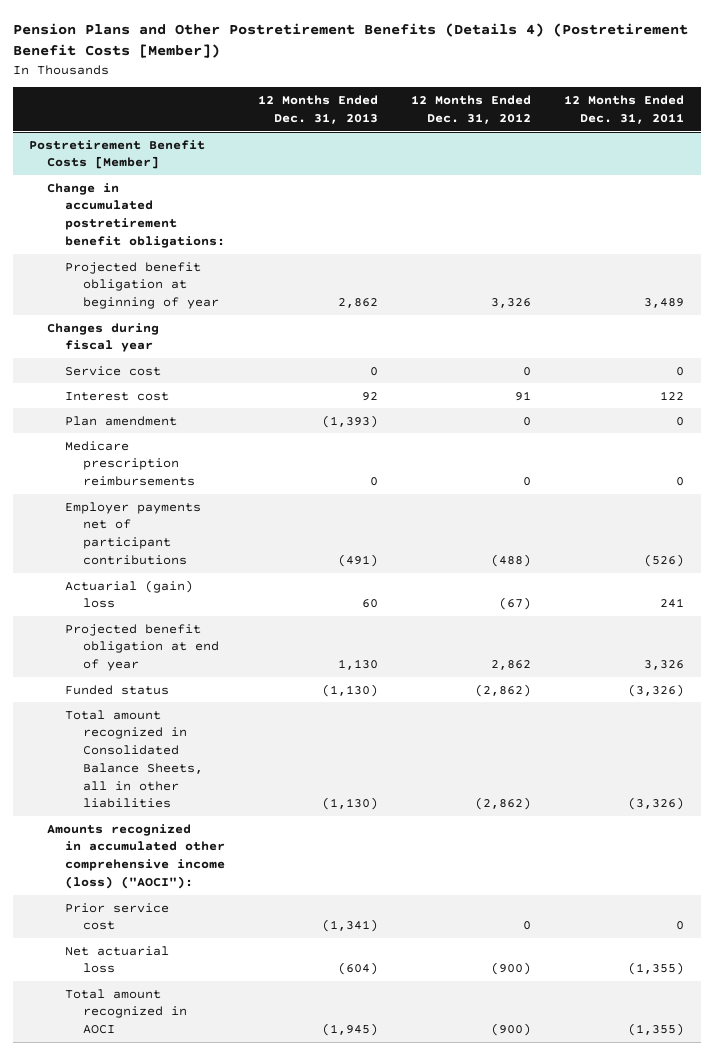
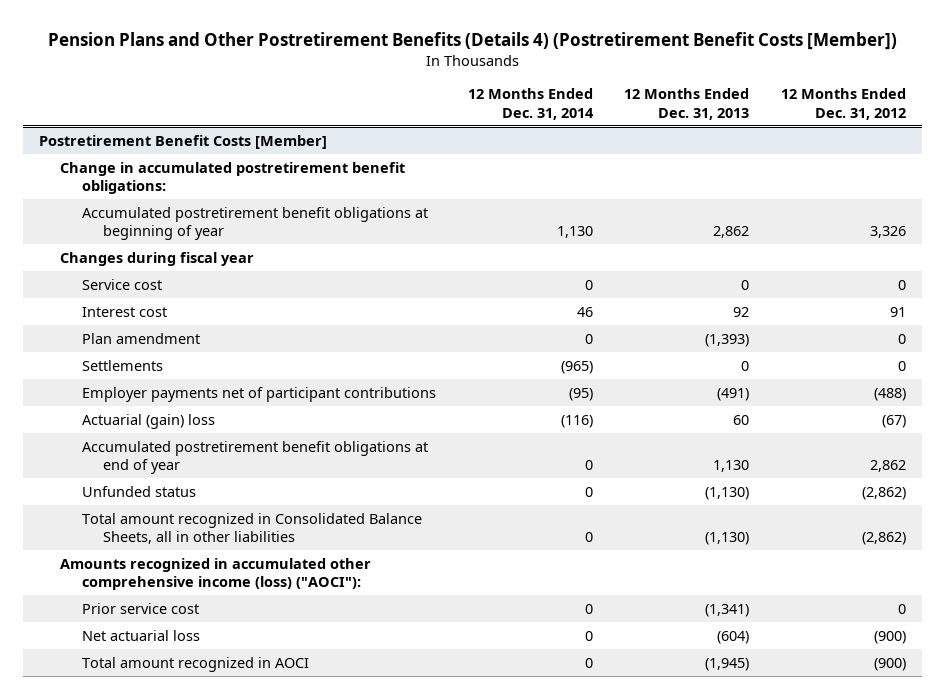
- | 12 Months Ended Dec. 31, 2013 | 12 Months Ended Dec. 31, 2012 | 12 Months Ended Dec. 31, 2011
+ | 12 Months Ended Dec. 31, 2014 | 12 Months Ended Dec. 31, 2013 | 12 Months Ended Dec. 31, 2012
@ Postretirement Benefit Costs [Member]
- Projected benefit obligation at beginning of year | 2,862 | 3,326 | 3,489
+ Accumulated postretirement benefit obligations at beginning of year | 1,130 | 2,862 | 3,326
- Medicare prescription reimbursements | 0 | 0 | 0
+ Settlements | (965) | 0 | 0
- Projected benefit obligation at end of year | 1,130 | 2,862 | 3,326
- Funded status | (1,130) | (2,862) | (3,326)
+ Accumulated postretirement benefit obligations at end of year | 0 | 1,130 | 2,862
+ Unfunded status | 0 | (1,130) | (2,862)

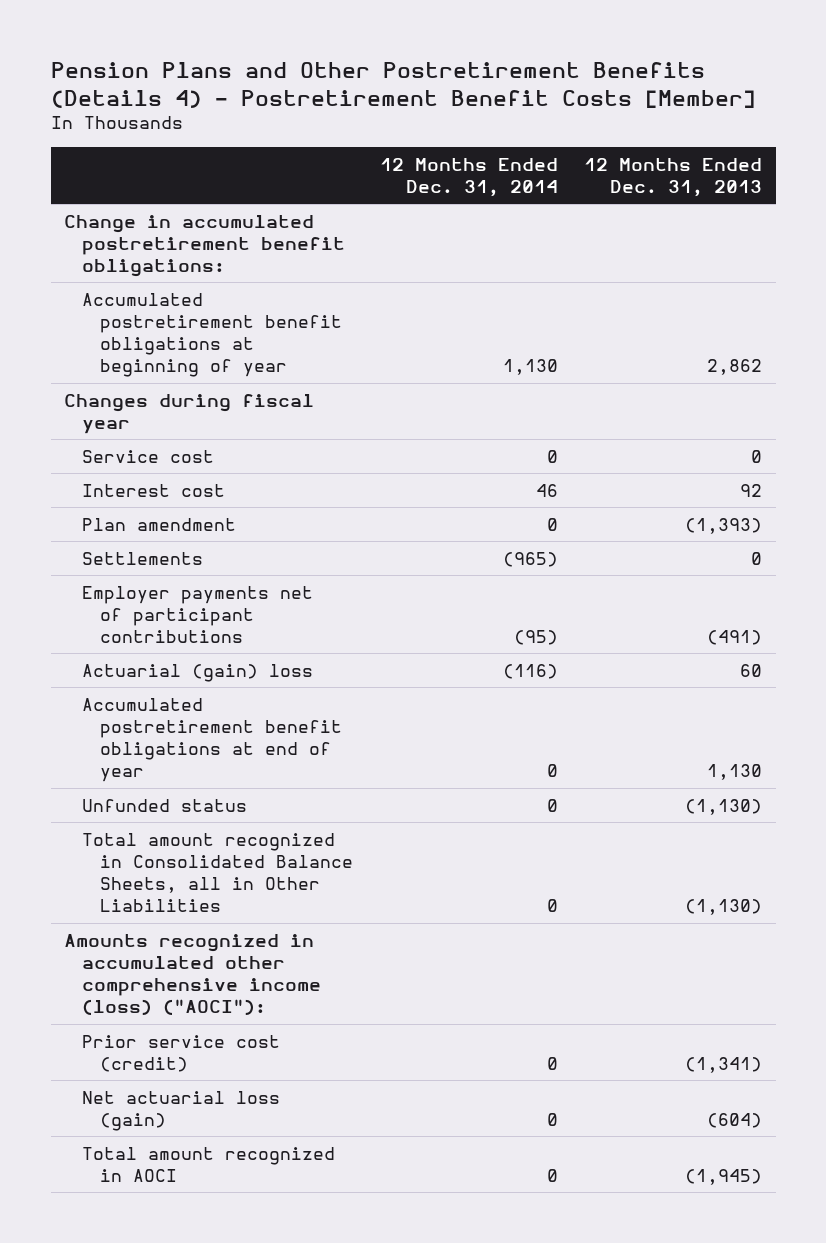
- Pension Plans and Other Postretirement Benefits (Details 4) (Postretirement Benefit Costs [Member])
+ Pension Plans and Other Postretirement Benefits (Details 4) - Postretirement Benefit Costs [Member]
- | 12 Months Ended Dec. 31, 2014 | 12 Months Ended Dec. 31, 2013 | 12 Months Ended Dec. 31, 2012
+ | 12 Months Ended Dec. 31, 2014 | 12 Months Ended Dec. 31, 2013
- Postretirement Benefit Costs [Member]
- Total amount recognized in Consolidated Balance Sheets, all in other liabilities | 0 | (1,130) | (2,862)
+ Total amount recognized in Consolidated Balance Sheets, all in Other Liabilities | 0 | (1,130)
- Prior service cost | 0 | (1,341) | 0
- Net actuarial loss | 0 | (604) | (900)
+ Prior service cost (credit) | 0 | (1,341)
+ Net actuarial loss (gain) | 0 | (604)

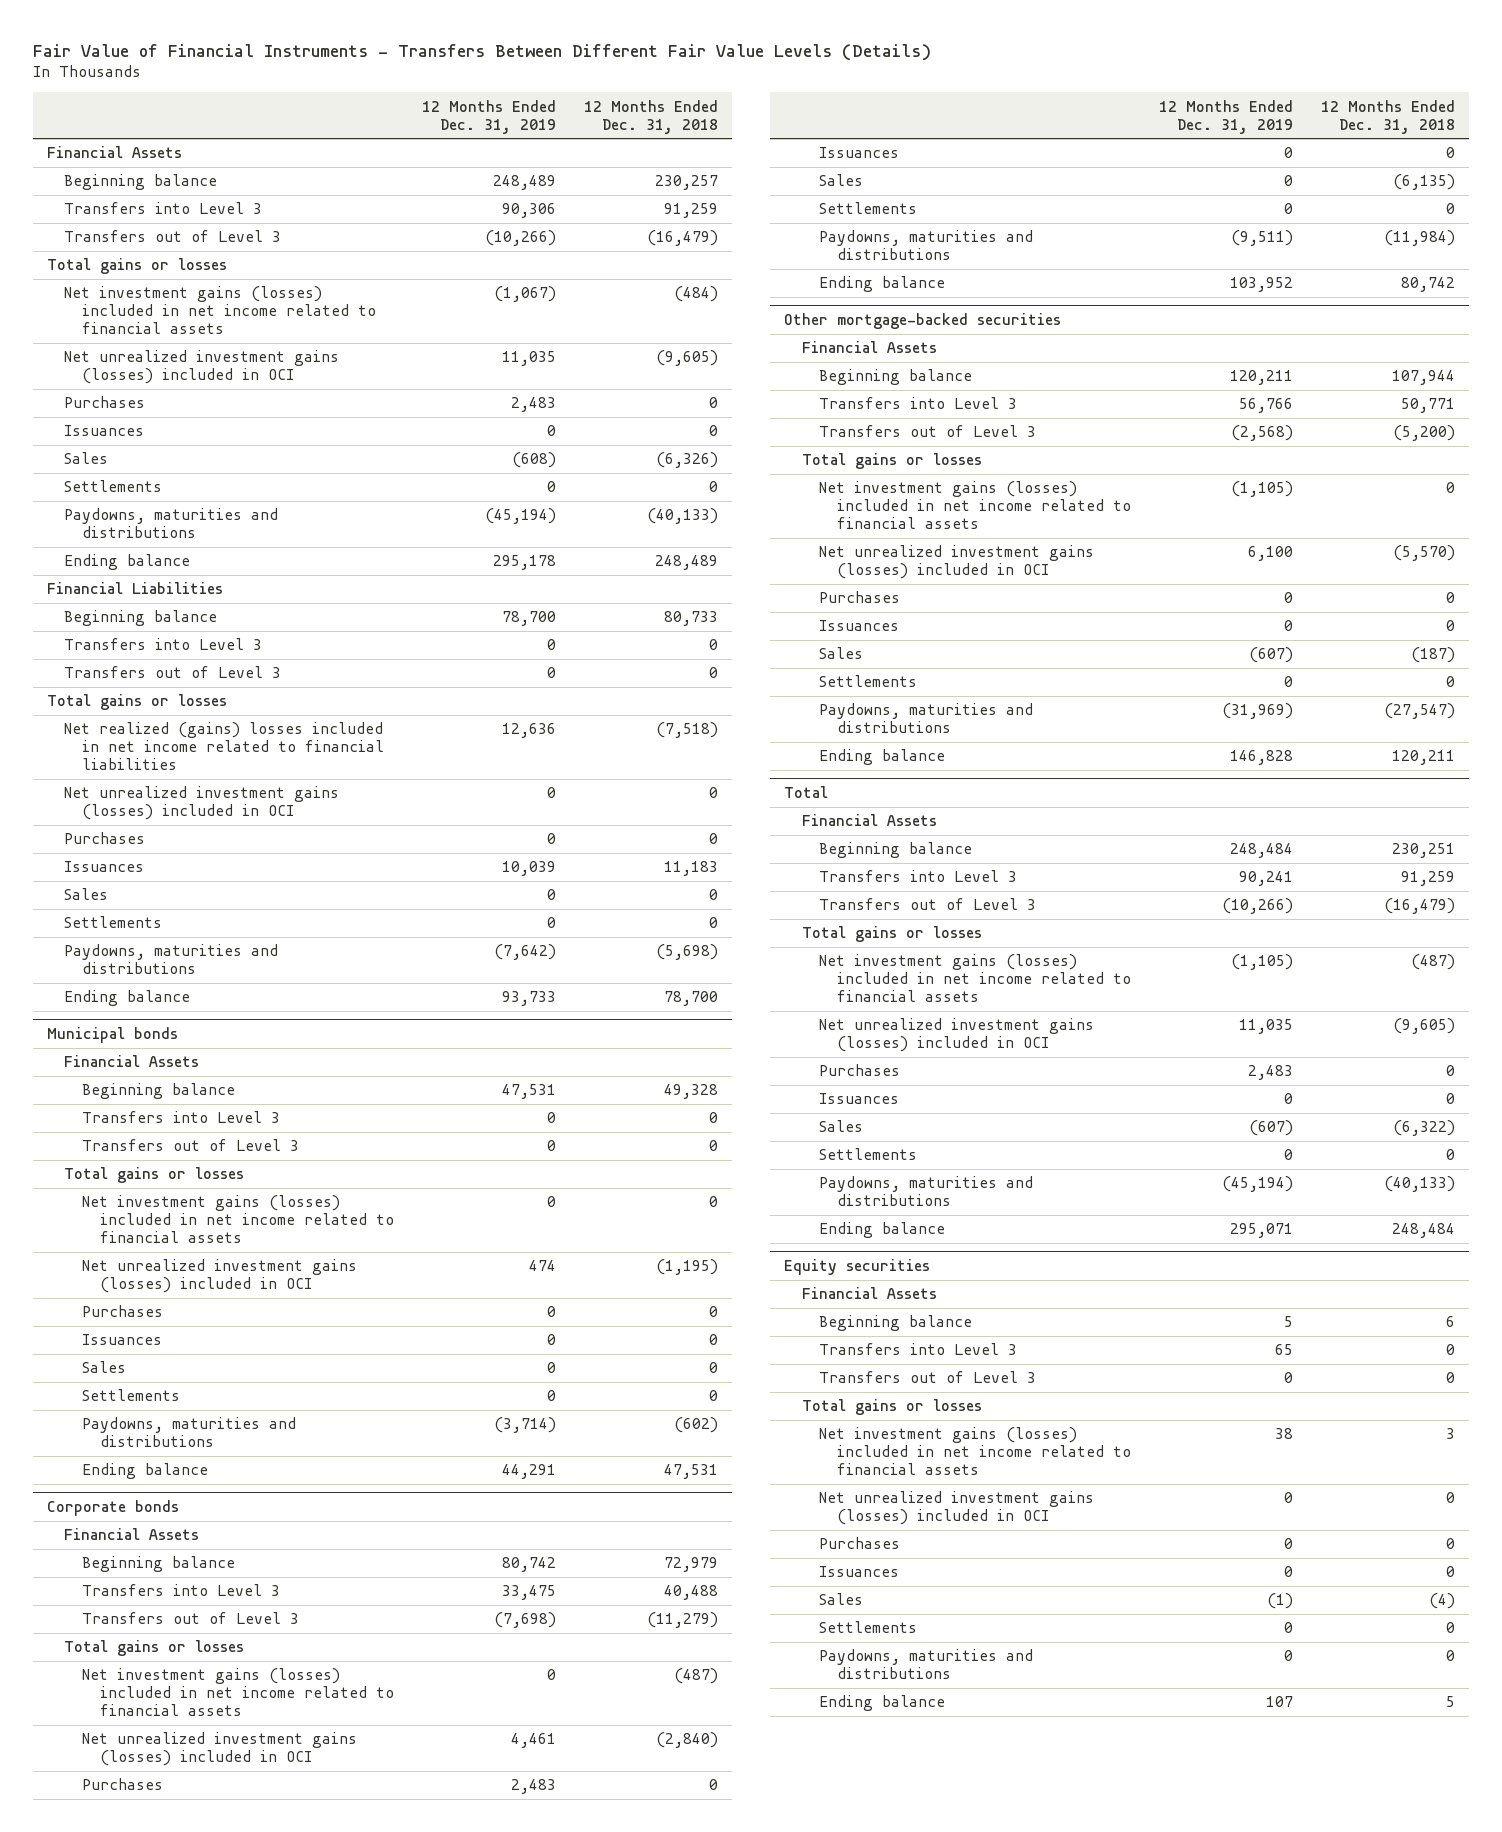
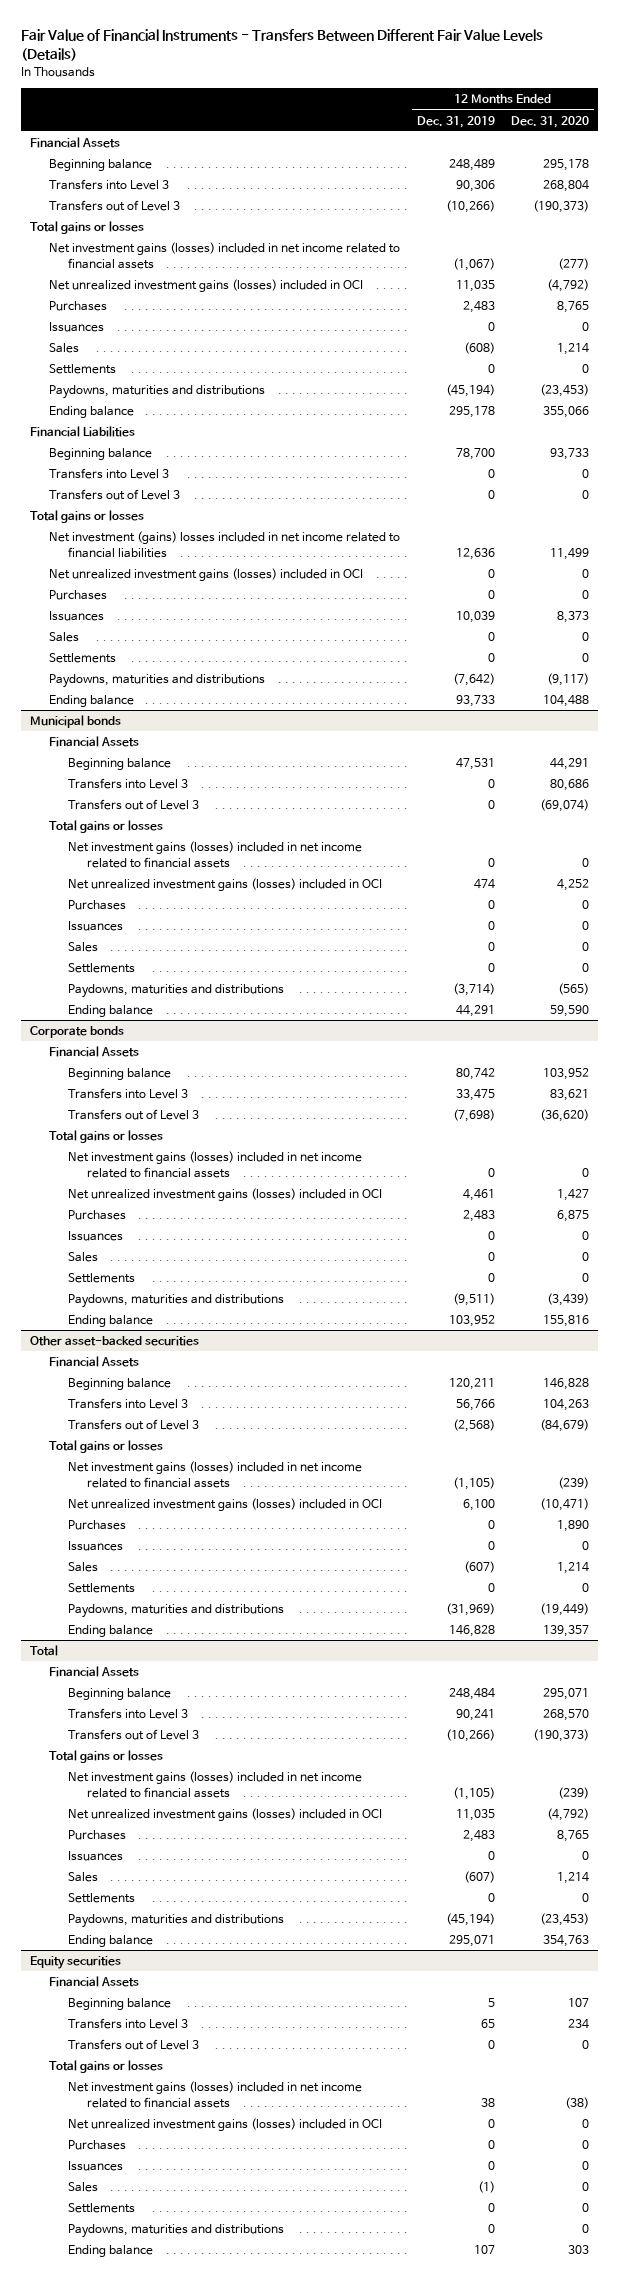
- | 12 Months Ended Dec. 31, 2019 | 12 Months Ended Dec. 31, 2018
+ | 12 Months Ended Dec. 31, 2019 | 12 Months Ended Dec. 31, 2020
- Net realized (gains) losses included in net income related to financial liabilities | 12,636 | (7,518)
+ Net investment (gains) losses included in net income related to financial liabilities | 12,636 | 11,499
- Other mortgage-backed securities
+ Other asset-backed securities

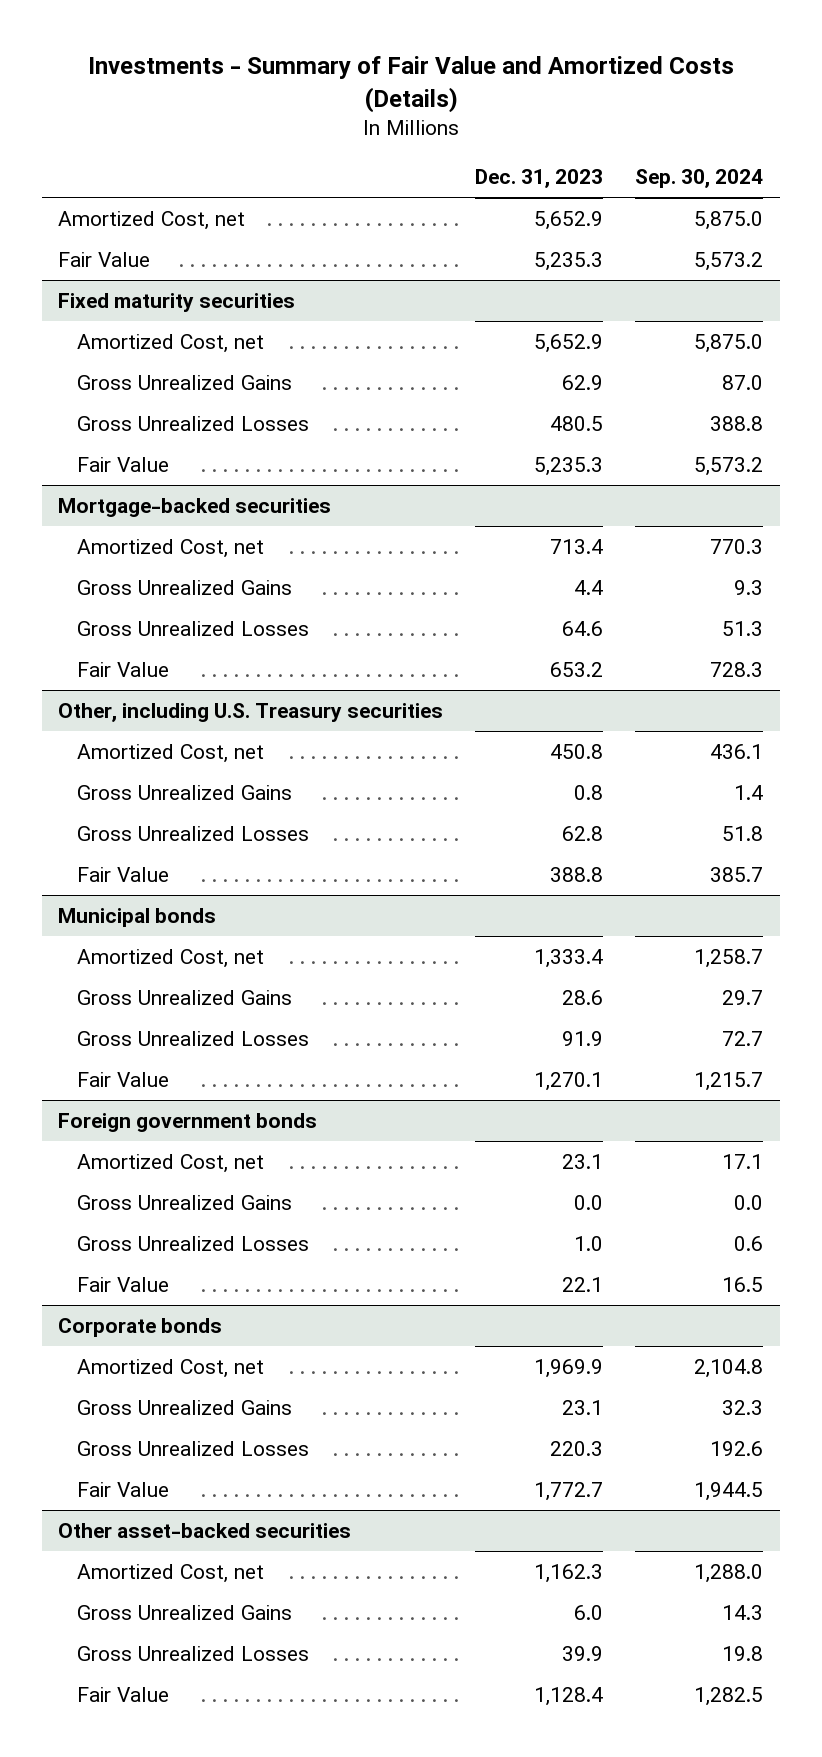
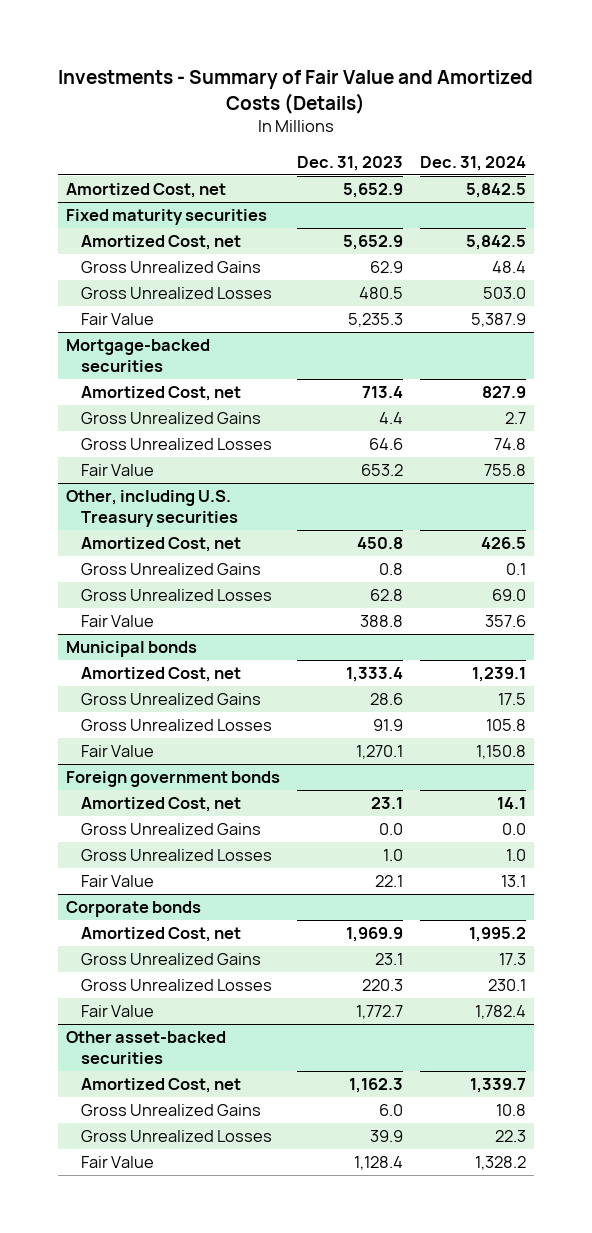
- | Dec. 31, 2023 | Sep. 30, 2024
+ | Dec. 31, 2023 | Dec. 31, 2024
- Fair Value | 5,235.3 | 5,573.2

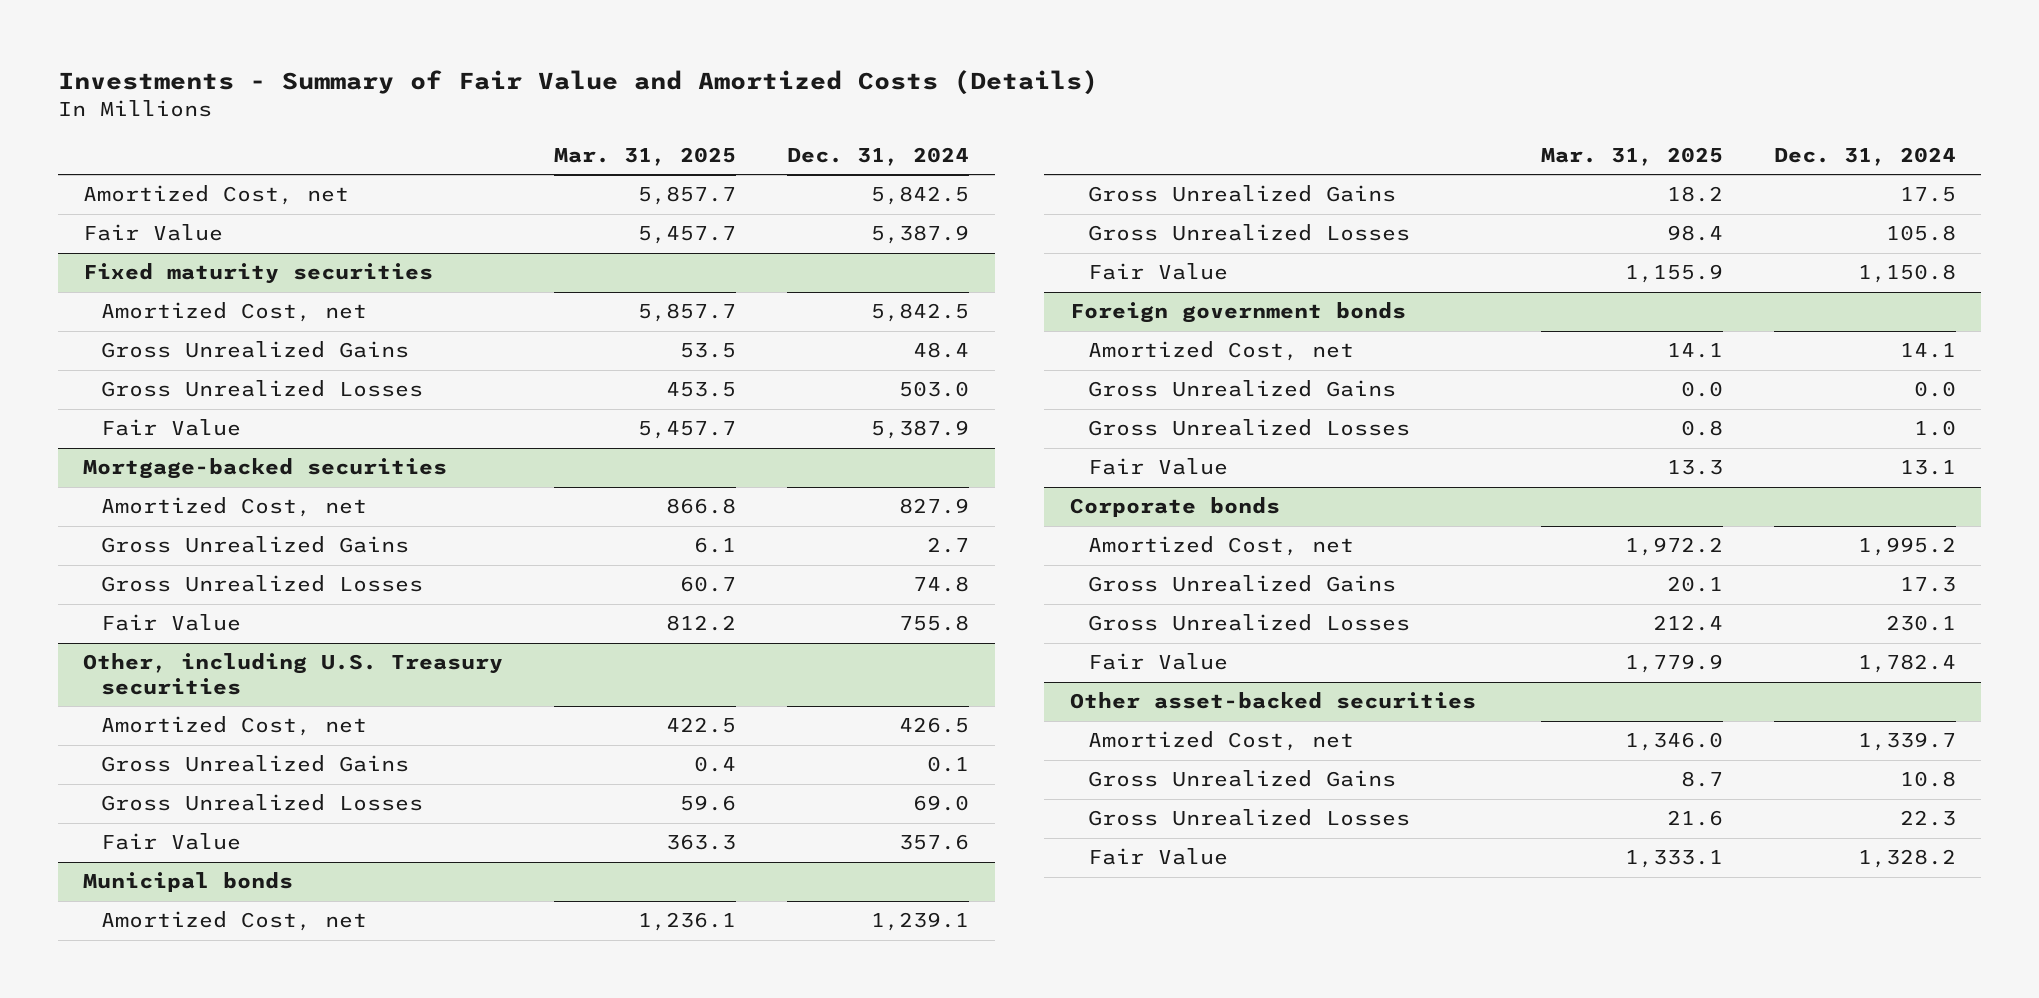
- | Dec. 31, 2023 | Dec. 31, 2024
+ | Mar. 31, 2025 | Dec. 31, 2024
+ Fair Value | 5,457.7 | 5,387.9

